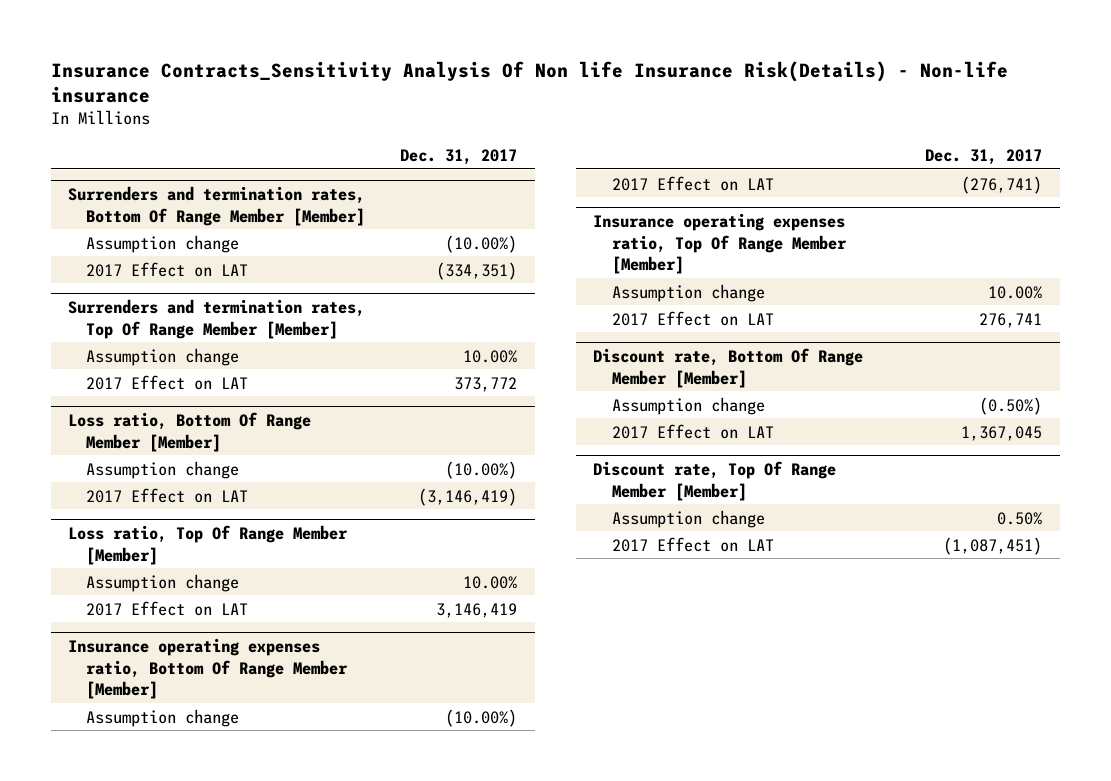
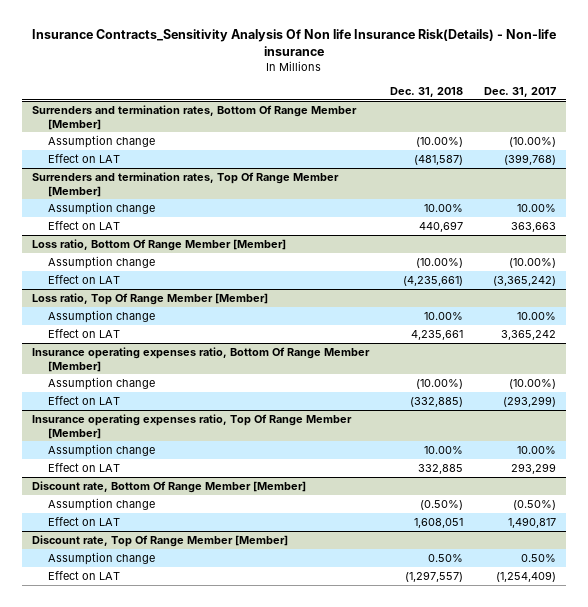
- | Dec. 31, 2017
+ | Dec. 31, 2018 | Dec. 31, 2017
@ Surrenders and termination rates, Bottom Of Range Member [Member]
- 2017 Effect on LAT | (334,351)
+ Effect on LAT | (481,587) | (399,768)
@ Surrenders and termination rates, Top Of Range Member [Member]
- 2017 Effect on LAT | 373,772
+ Effect on LAT | 440,697 | 363,663
@ Loss ratio, Bottom Of Range Member [Member]
- 2017 Effect on LAT | (3,146,419)
+ Effect on LAT | (4,235,661) | (3,365,242)
@ Loss ratio, Top Of Range Member [Member]
- 2017 Effect on LAT | 3,146,419
+ Effect on LAT | 4,235,661 | 3,365,242
@ Insurance operating expenses ratio, Bottom Of Range Member [Member]
- 2017 Effect on LAT | (276,741)
+ Effect on LAT | (332,885) | (293,299)
@ Insurance operating expenses ratio, Top Of Range Member [Member]
- 2017 Effect on LAT | 276,741
+ Effect on LAT | 332,885 | 293,299
@ Discount rate, Bottom Of Range Member [Member]
- 2017 Effect on LAT | 1,367,045
+ Effect on LAT | 1,608,051 | 1,490,817
@ Discount rate, Top Of Range Member [Member]
- 2017 Effect on LAT | (1,087,451)
+ Effect on LAT | (1,297,557) | (1,254,409)

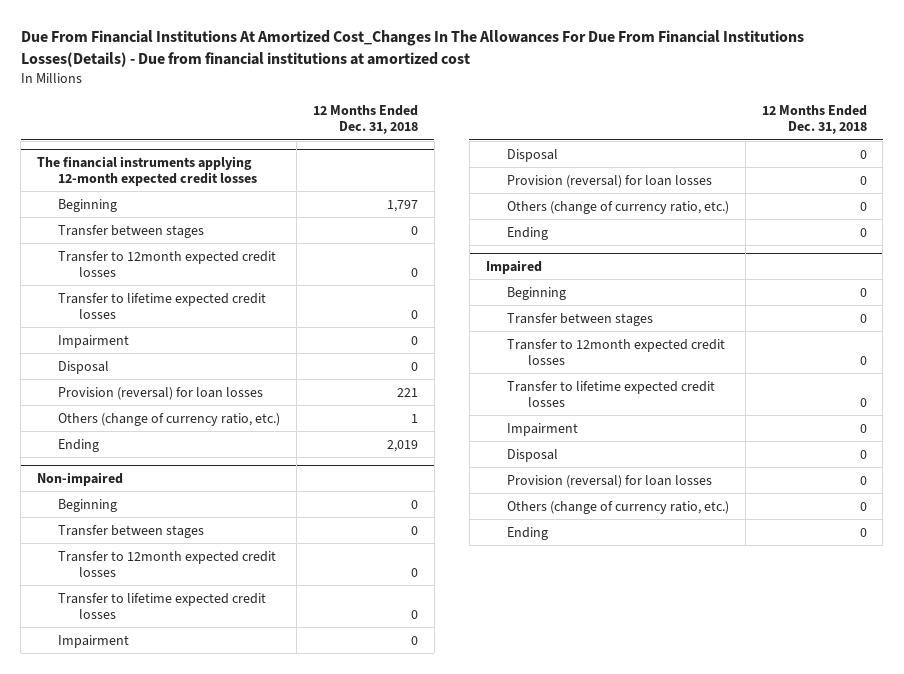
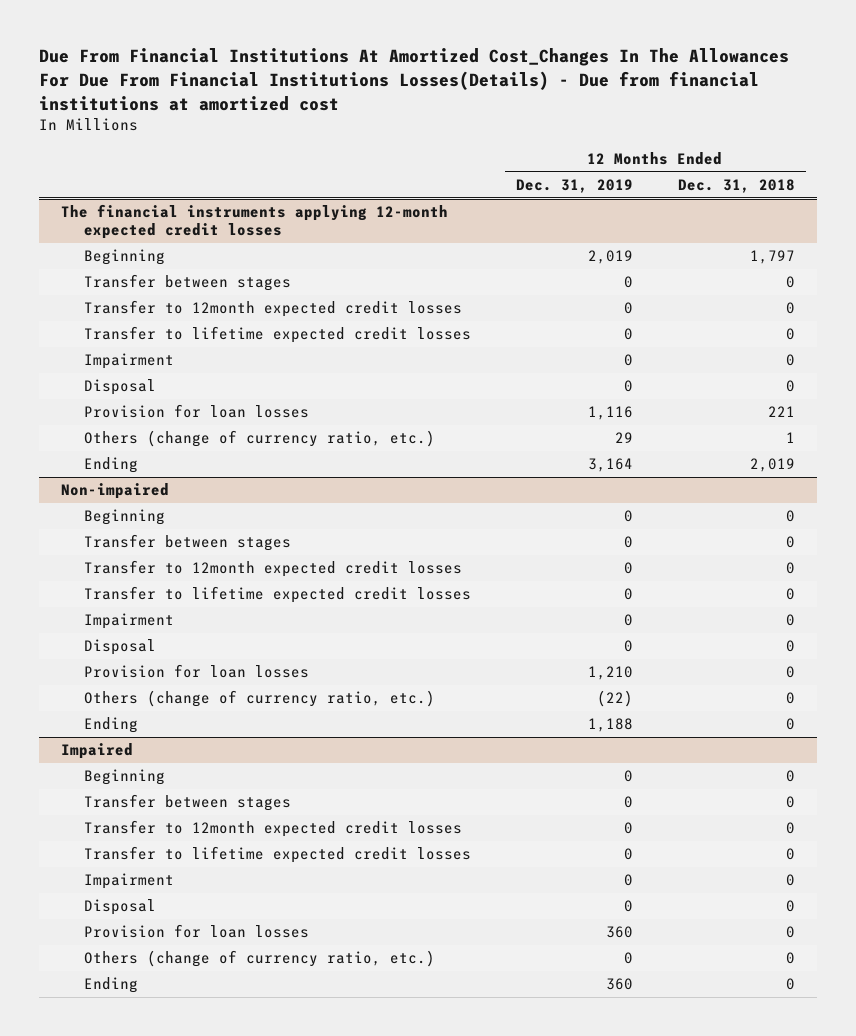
- | 12 Months Ended Dec. 31, 2018
+ | 12 Months Ended Dec. 31, 2019 | 12 Months Ended Dec. 31, 2018
@ The financial instruments applying 12-month expected credit losses
- Provision (reversal) for loan losses | 221
+ Provision for loan losses | 1,116 | 221
@ Non-impaired
- Provision (reversal) for loan losses | 0
+ Provision for loan losses | 1,210 | 0
@ Impaired
- Provision (reversal) for loan losses | 0
+ Provision for loan losses | 360 | 0

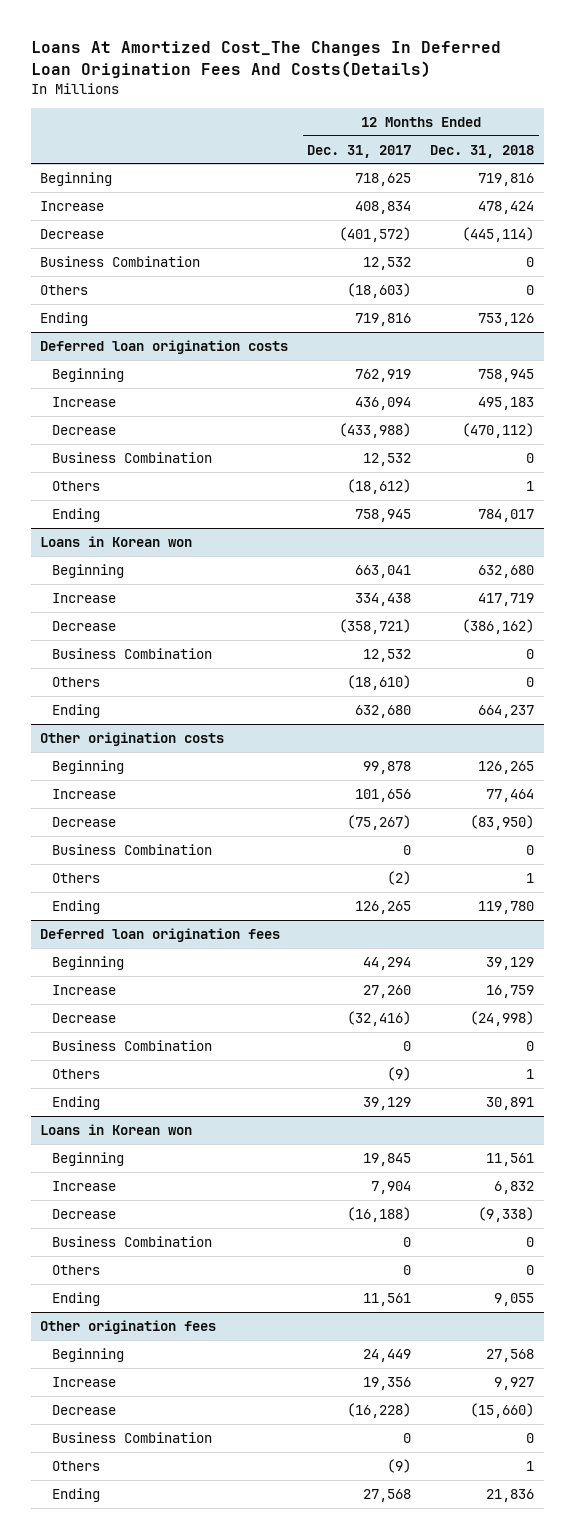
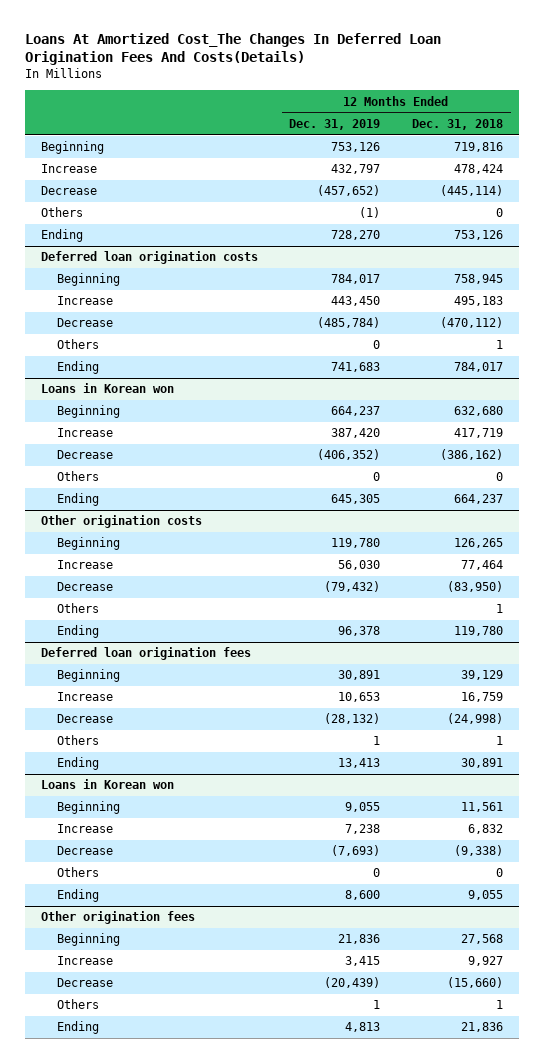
- | 12 Months Ended Dec. 31, 2017 | 12 Months Ended Dec. 31, 2018
+ | 12 Months Ended Dec. 31, 2019 | 12 Months Ended Dec. 31, 2018
- Business Combination | 12,532 | 0
@ Deferred loan origination costs
- Business Combination | 12,532 | 0
@ Loans in Korean won
- Business Combination | 12,532 | 0
@ Other origination costs
- Business Combination | 0 | 0
@ Deferred loan origination fees
- Business Combination | 0 | 0
@ Loans in Korean won
- Business Combination | 0 | 0
@ Other origination fees
- Business Combination | 0 | 0

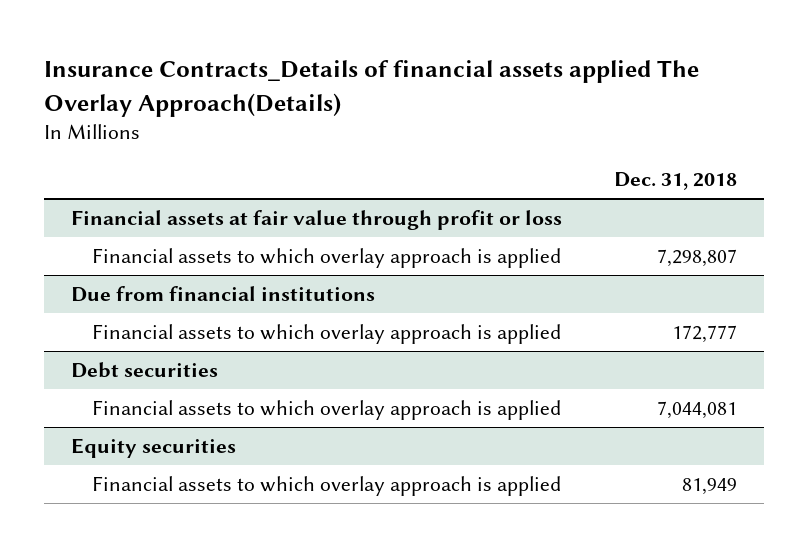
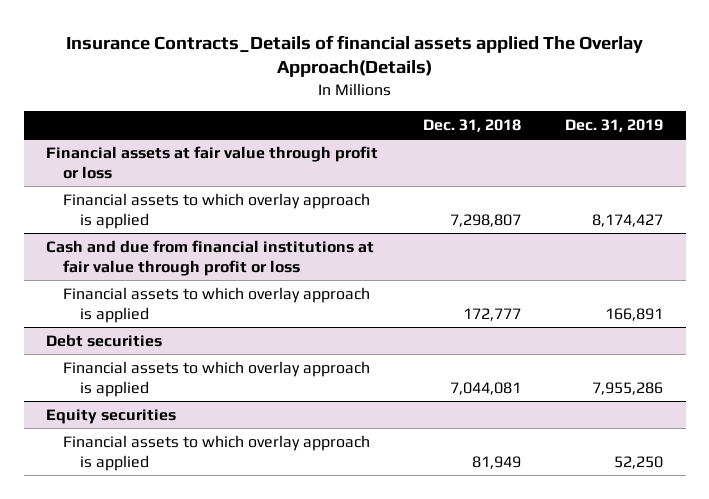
- | Dec. 31, 2018
+ | Dec. 31, 2018 | Dec. 31, 2019
- Due from financial institutions
+ Cash and due from financial institutions at fair value through profit or loss

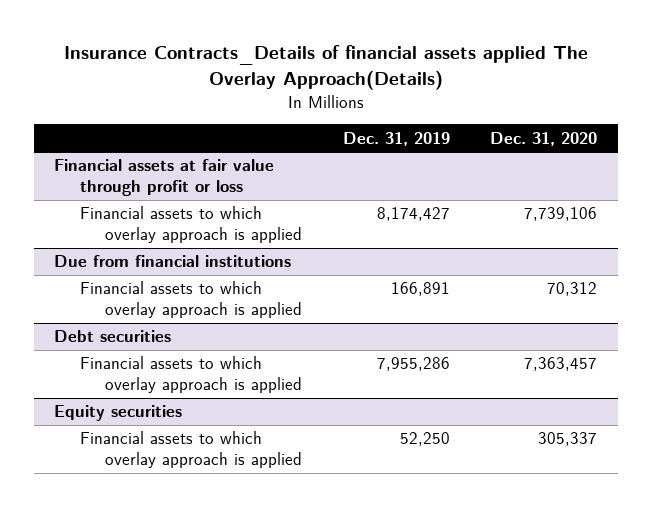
- | Dec. 31, 2018 | Dec. 31, 2019
+ | Dec. 31, 2019 | Dec. 31, 2020
- Cash and due from financial institutions at fair value through profit or loss
+ Due from financial institutions

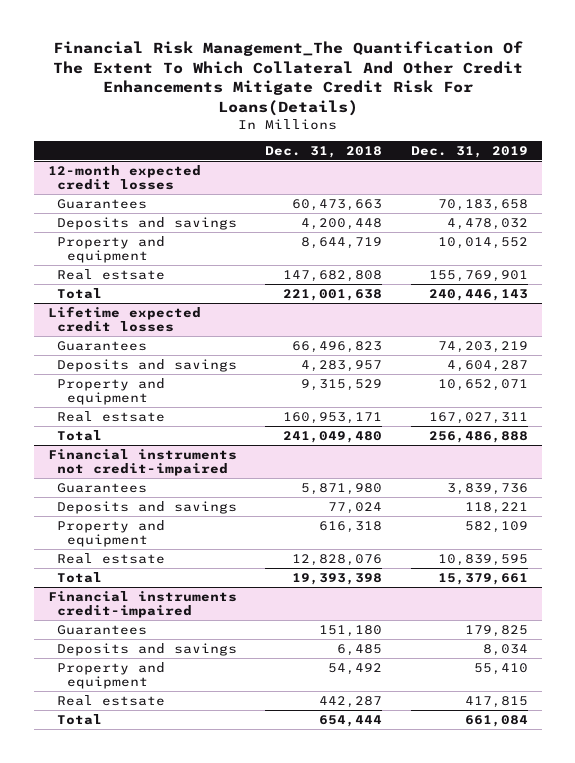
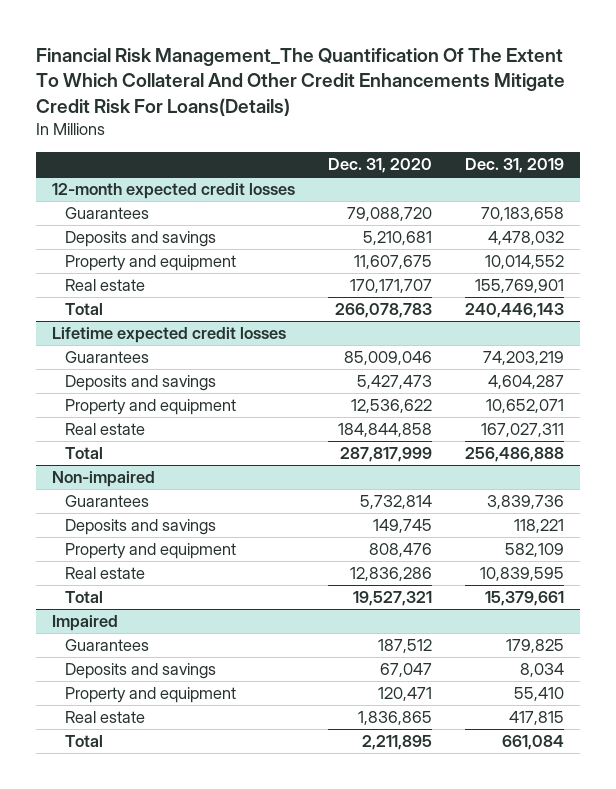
- | Dec. 31, 2018 | Dec. 31, 2019
+ | Dec. 31, 2020 | Dec. 31, 2019
@ 12-month expected credit losses
- Real estsate | 147,682,808 | 155,769,901
+ Real estate | 170,171,707 | 155,769,901
@ Lifetime expected credit losses
- Real estsate | 160,953,171 | 167,027,311
+ Real estate | 184,844,858 | 167,027,311
- Financial instruments not credit-impaired
+ Non-impaired
- Real estsate | 12,828,076 | 10,839,595
+ Real estate | 12,836,286 | 10,839,595
- Financial instruments credit-impaired
+ Impaired
- Real estsate | 442,287 | 417,815
+ Real estate | 1,836,865 | 417,815

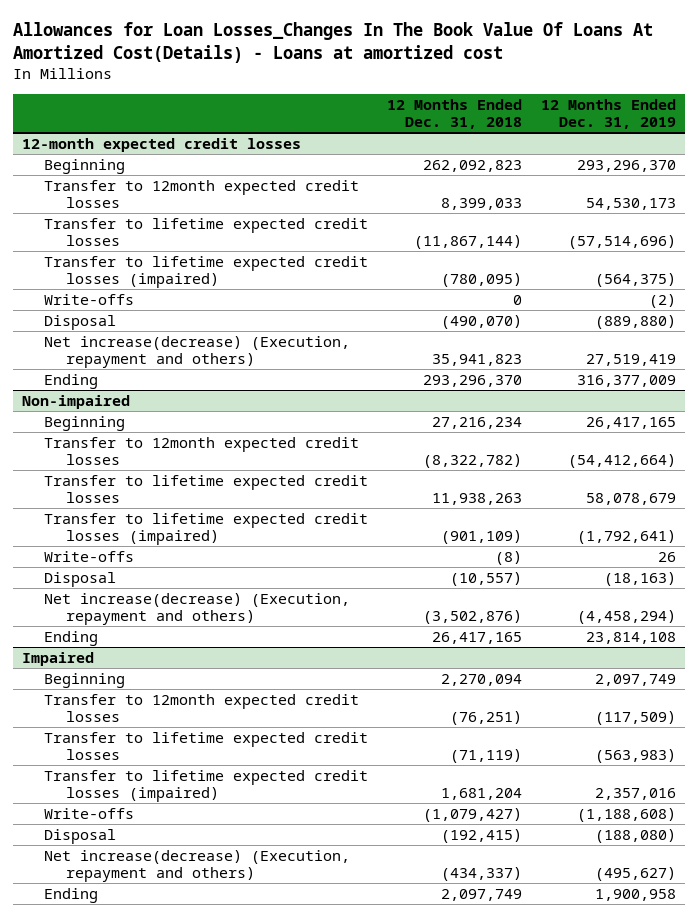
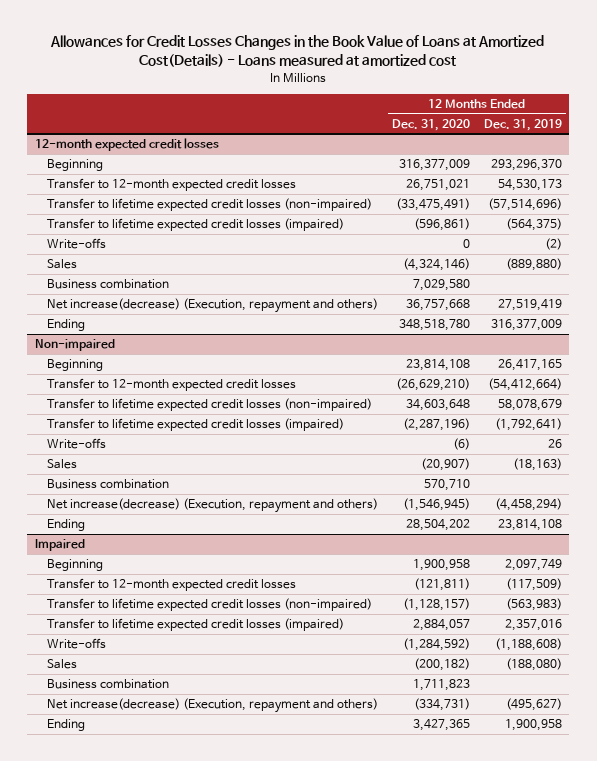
- Allowances for Loan Losses_Changes In The Book Value Of Loans At Amortized Cost(Details) - Loans at amortized cost
+ Allowances for Credit Losses Changes in the Book Value of Loans at Amortized Cost(Details) - Loans measured at amortized cost
- | 12 Months Ended Dec. 31, 2018 | 12 Months Ended Dec. 31, 2019
+ | 12 Months Ended Dec. 31, 2020 | 12 Months Ended Dec. 31, 2019
@ 12-month expected credit losses
- Transfer to 12month expected credit losses | 8,399,033 | 54,530,173
- Transfer to lifetime expected credit losses | (11,867,144) | (57,514,696)
+ Transfer to 12-month expected credit losses | 26,751,021 | 54,530,173
+ Transfer to lifetime expected credit losses (non-impaired) | (33,475,491) | (57,514,696)
- Disposal | (490,070) | (889,880)
+ Sales | (4,324,146) | (889,880)
+ Business combination | 7,029,580 |
@ Non-impaired
- Transfer to 12month expected credit losses | (8,322,782) | (54,412,664)
- Transfer to lifetime expected credit losses | 11,938,263 | 58,078,679
+ Transfer to 12-month expected credit losses | (26,629,210) | (54,412,664)
+ Transfer to lifetime expected credit losses (non-impaired) | 34,603,648 | 58,078,679
- Disposal | (10,557) | (18,163)
+ Sales | (20,907) | (18,163)
+ Business combination | 570,710 |
@ Impaired
- Transfer to 12month expected credit losses | (76,251) | (117,509)
- Transfer to lifetime expected credit losses | (71,119) | (563,983)
+ Transfer to 12-month expected credit losses | (121,811) | (117,509)
+ Transfer to lifetime expected credit losses (non-impaired) | (1,128,157) | (563,983)
- Disposal | (192,415) | (188,080)
+ Sales | (200,182) | (188,080)
+ Business combination | 1,711,823 |

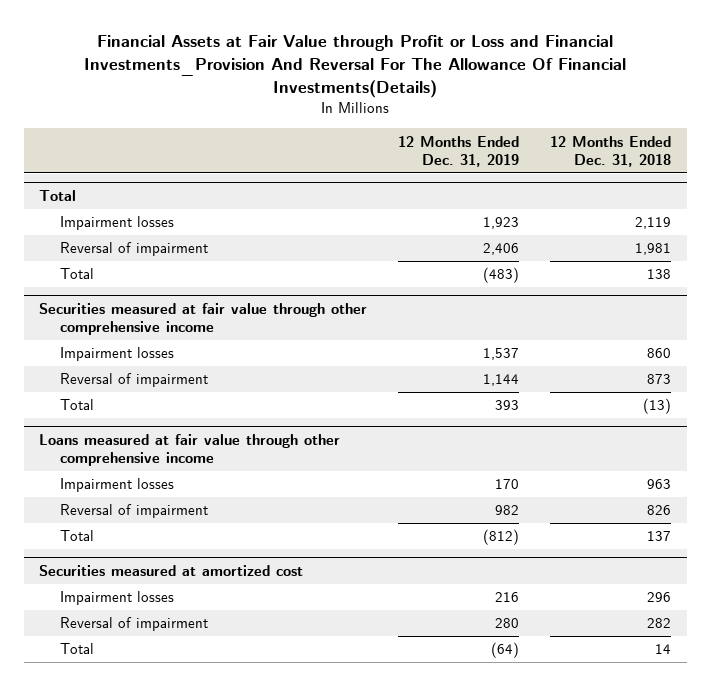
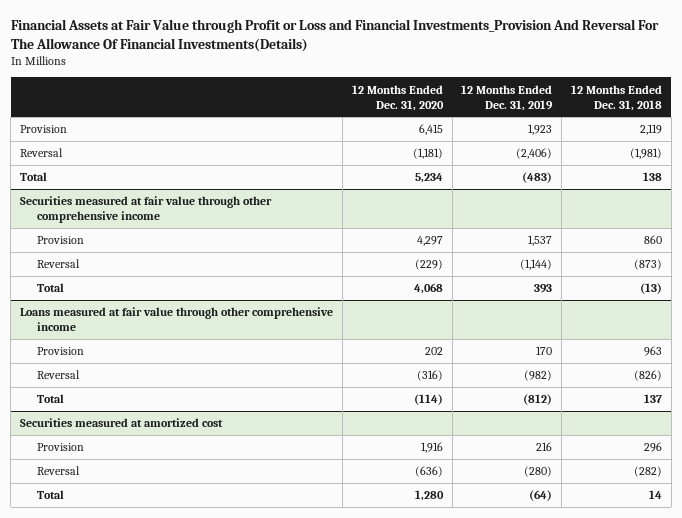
- | 12 Months Ended Dec. 31, 2019 | 12 Months Ended Dec. 31, 2018
+ | 12 Months Ended Dec. 31, 2020 | 12 Months Ended Dec. 31, 2019 | 12 Months Ended Dec. 31, 2018
- Total
- Impairment losses | 1,923 | 2,119
- Reversal of impairment | 2,406 | 1,981
+ Provision | 6,415 | 1,923 | 2,119
+ Reversal | (1,181) | (2,406) | (1,981)
@ Securities measured at fair value through other comprehensive income
- Impairment losses | 1,537 | 860
- Reversal of impairment | 1,144 | 873
+ Provision | 4,297 | 1,537 | 860
+ Reversal | (229) | (1,144) | (873)
@ Loans measured at fair value through other comprehensive income
- Impairment losses | 170 | 963
- Reversal of impairment | 982 | 826
+ Provision | 202 | 170 | 963
+ Reversal | (316) | (982) | (826)
@ Securities measured at amortized cost
- Impairment losses | 216 | 296
- Reversal of impairment | 280 | 282
+ Provision | 1,916 | 216 | 296
+ Reversal | (636) | (280) | (282)

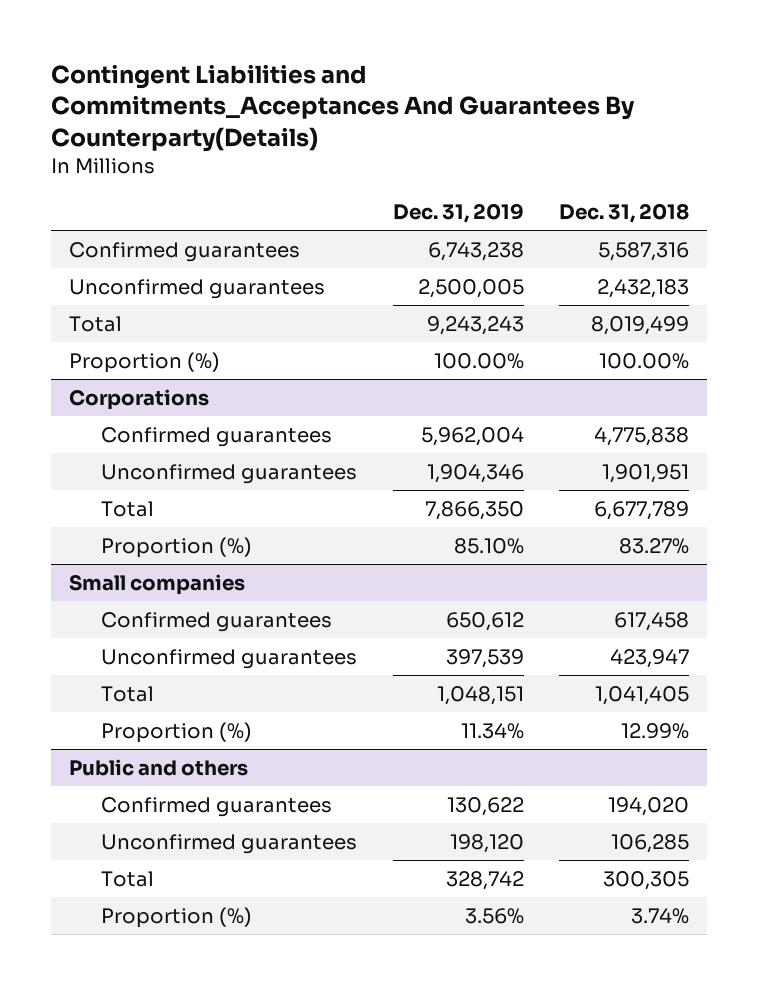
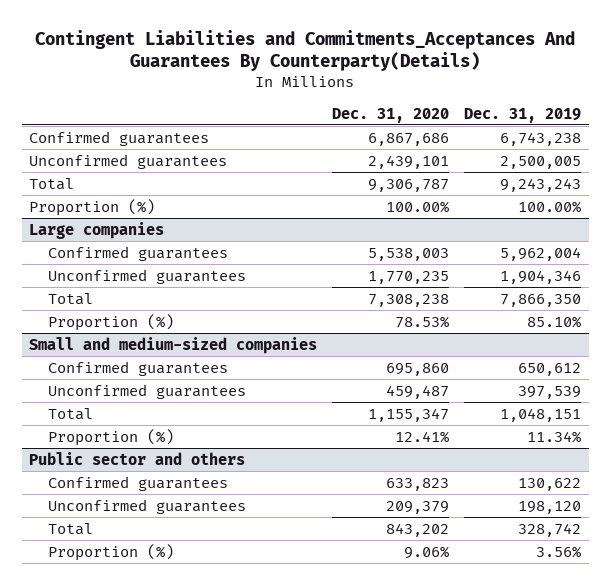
- | Dec. 31, 2019 | Dec. 31, 2018
+ | Dec. 31, 2020 | Dec. 31, 2019
- Corporations
+ Large companies
- Small companies
+ Small and medium-sized companies
- Public and others
+ Public sector and others

